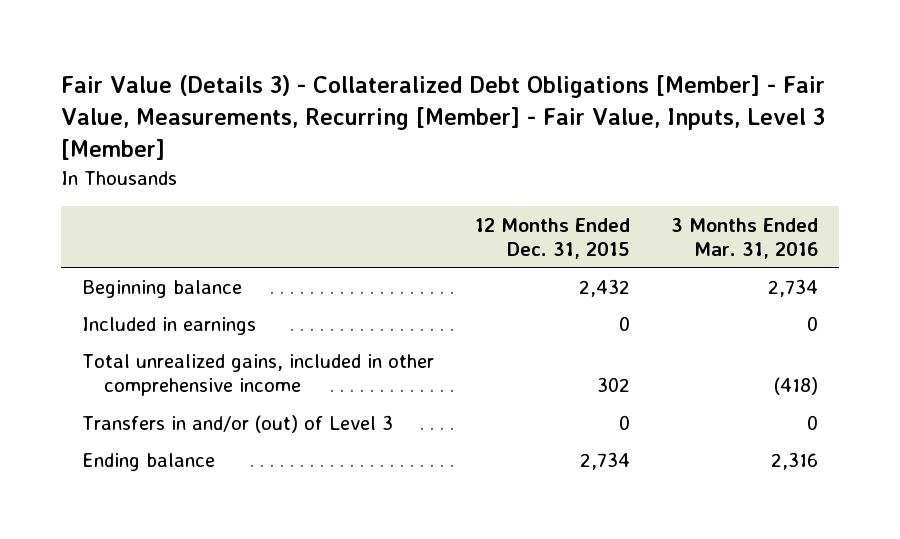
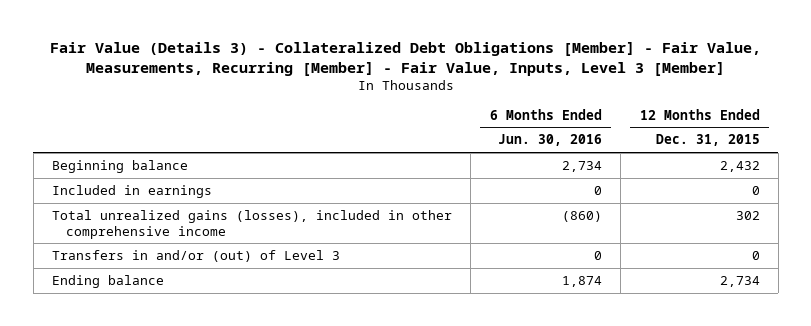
- | 12 Months Ended Dec. 31, 2015 | 3 Months Ended Mar. 31, 2016
+ | 6 Months Ended Jun. 30, 2016 | 12 Months Ended Dec. 31, 2015
- Total unrealized gains, included in other comprehensive income | 302 | (418)
+ Total unrealized gains (losses), included in other comprehensive income | (860) | 302

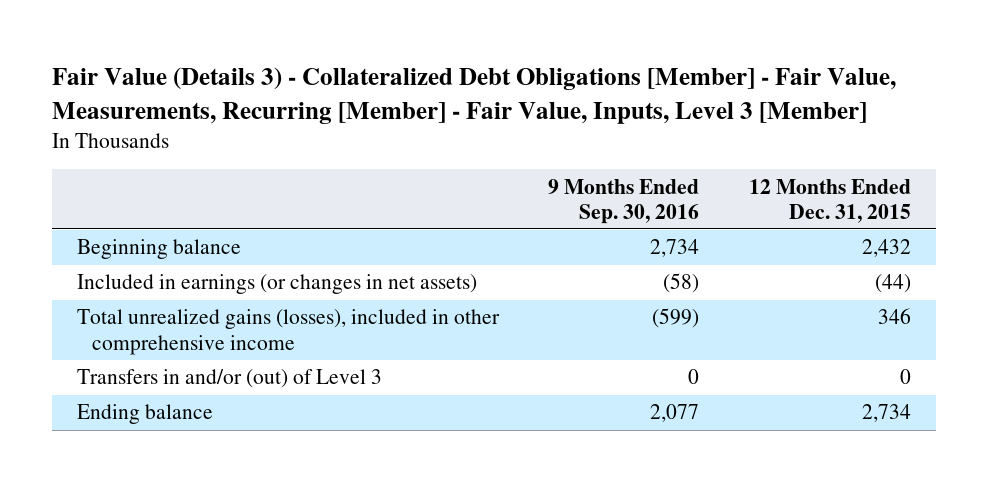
- | 6 Months Ended Jun. 30, 2016 | 12 Months Ended Dec. 31, 2015
+ | 9 Months Ended Sep. 30, 2016 | 12 Months Ended Dec. 31, 2015
- Included in earnings | 0 | 0
- Total unrealized gains (losses), included in other comprehensive income | (860) | 302
+ Included in earnings (or changes in net assets) | (58) | (44)
+ Total unrealized gains (losses), included in other comprehensive income | (599) | 346

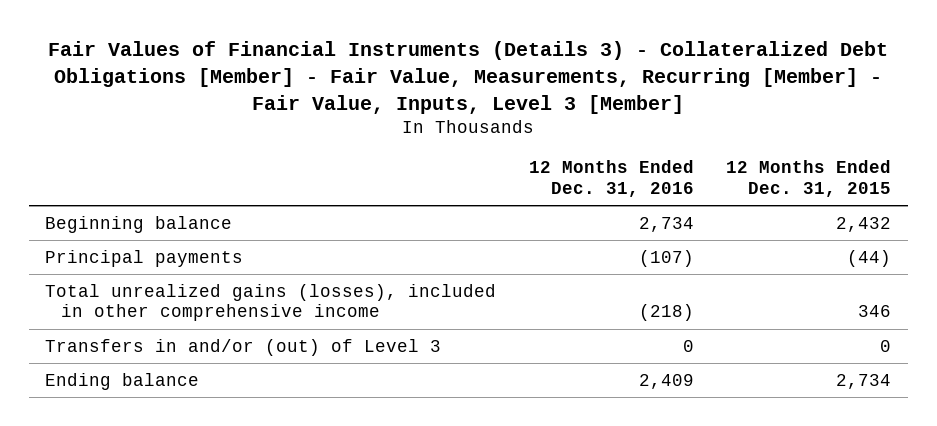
- Fair Value (Details 3) - Collateralized Debt Obligations [Member] - Fair Value, Measurements, Recurring [Member] - Fair Value, Inputs, Level 3 [Member]
+ Fair Values of Financial Instruments (Details 3) - Collateralized Debt Obligations [Member] - Fair Value, Measurements, Recurring [Member] - Fair Value, Inputs, Level 3 [Member]
- | 9 Months Ended Sep. 30, 2016 | 12 Months Ended Dec. 31, 2015
+ | 12 Months Ended Dec. 31, 2016 | 12 Months Ended Dec. 31, 2015
- Included in earnings (or changes in net assets) | (58) | (44)
+ Principal payments | (107) | (44)

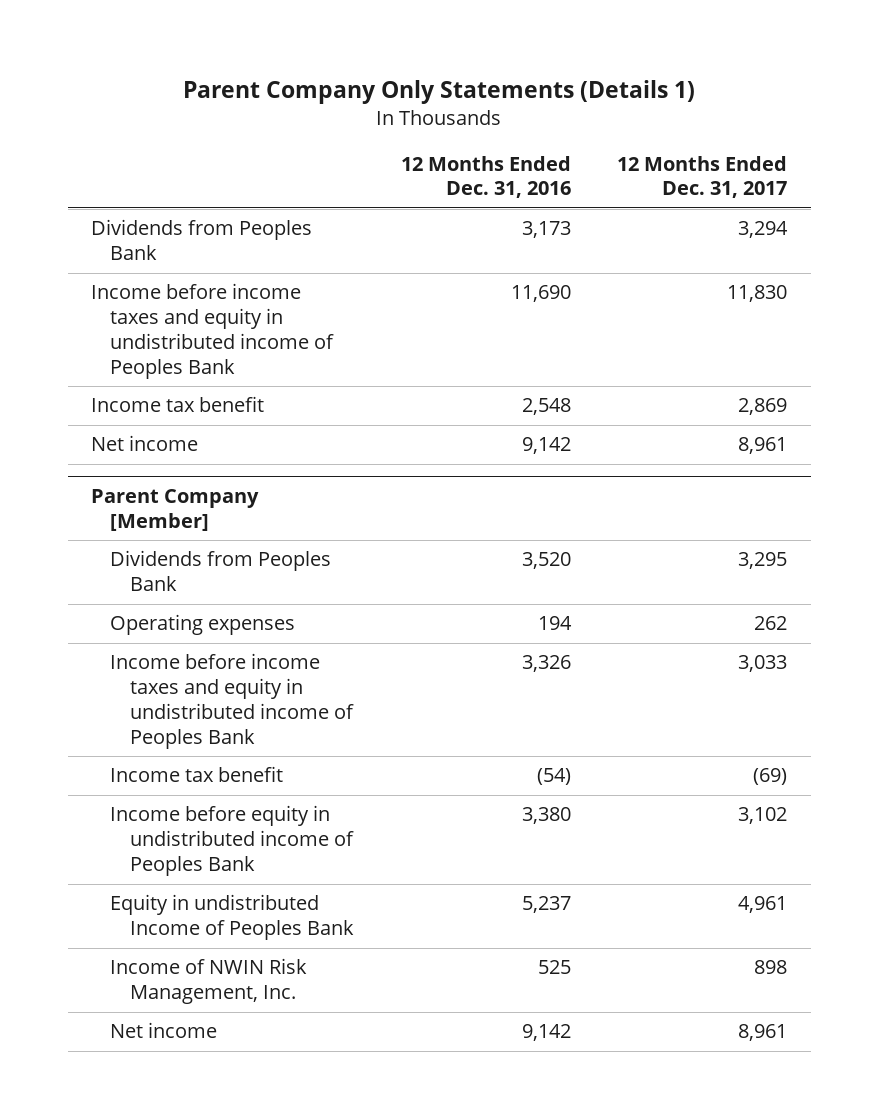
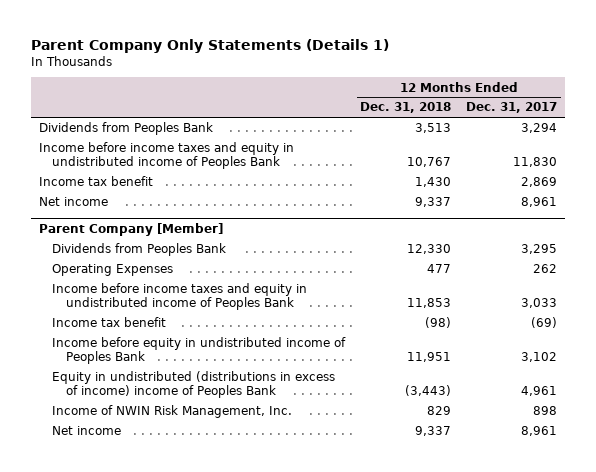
- | 12 Months Ended Dec. 31, 2016 | 12 Months Ended Dec. 31, 2017
+ | 12 Months Ended Dec. 31, 2018 | 12 Months Ended Dec. 31, 2017
@ Parent Company [Member]
- Operating expenses | 194 | 262
+ Operating Expenses | 477 | 262
- Equity in undistributed Income of Peoples Bank | 5,237 | 4,961
+ Equity in undistributed (distributions in excess of income) income of Peoples Bank | (3,443) | 4,961

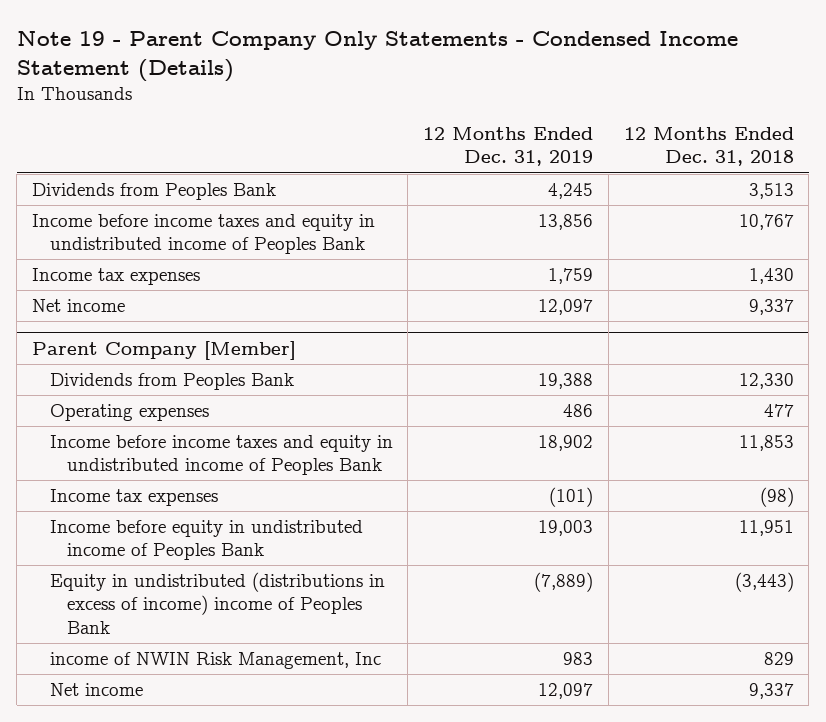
- Parent Company Only Statements (Details 1)
+ Note 19 - Parent Company Only Statements - Condensed Income Statement (Details)
- | 12 Months Ended Dec. 31, 2018 | 12 Months Ended Dec. 31, 2017
+ | 12 Months Ended Dec. 31, 2019 | 12 Months Ended Dec. 31, 2018
- Income tax benefit | 1,430 | 2,869
+ Income tax expenses | 1,759 | 1,430
@ Parent Company [Member]
- Operating Expenses | 477 | 262
+ Operating expenses | 486 | 477
- Income tax benefit | (98) | (69)
+ Income tax expenses | (101) | (98)
- Income of NWIN Risk Management, Inc. | 829 | 898
+ income of NWIN Risk Management, Inc | 983 | 829

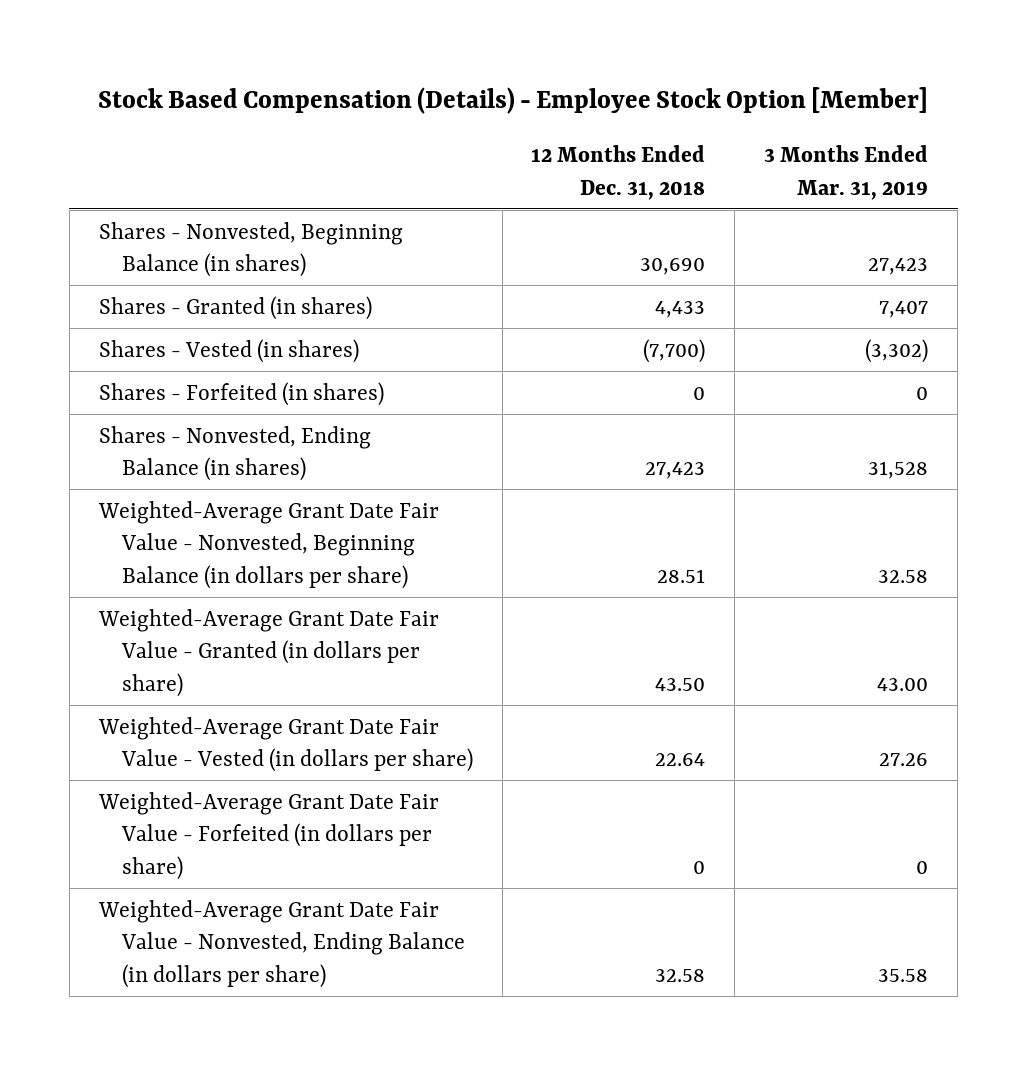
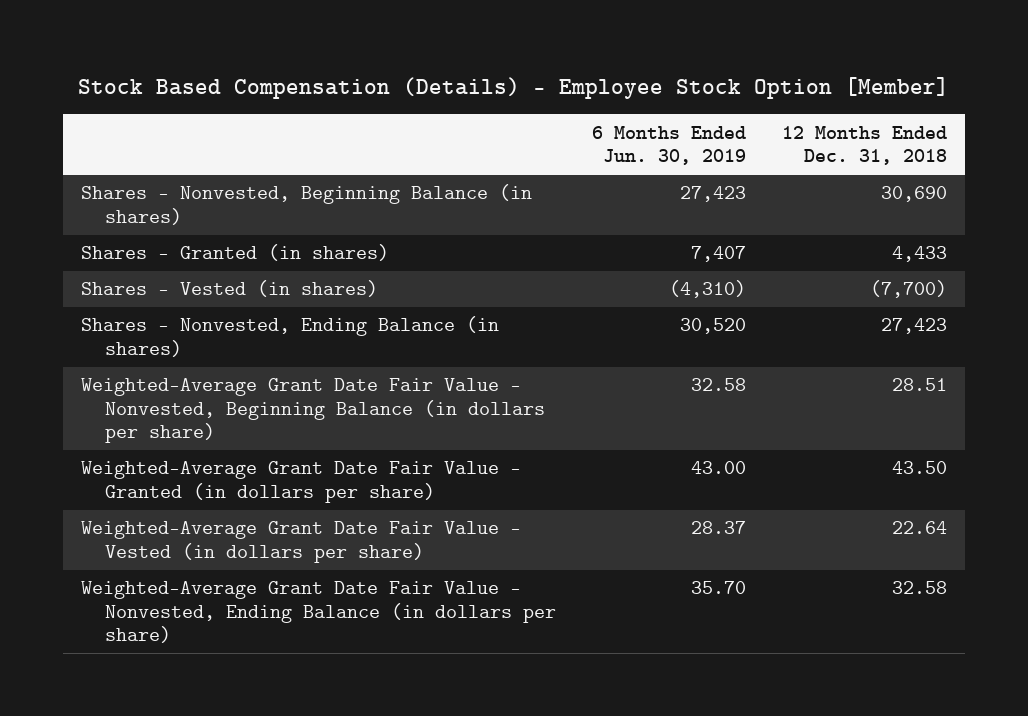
- | 12 Months Ended Dec. 31, 2018 | 3 Months Ended Mar. 31, 2019
+ | 6 Months Ended Jun. 30, 2019 | 12 Months Ended Dec. 31, 2018
- Shares - Forfeited (in shares) | 0 | 0
- Weighted-Average Grant Date Fair Value - Forfeited (in dollars per share) | 0 | 0

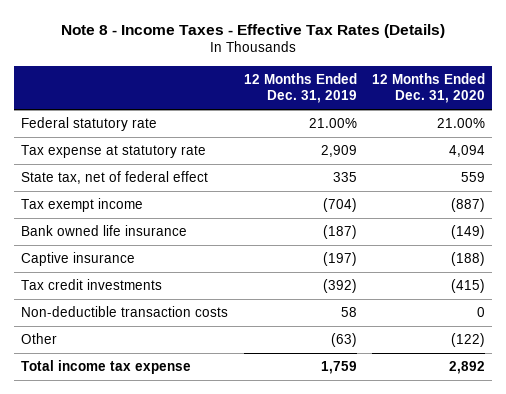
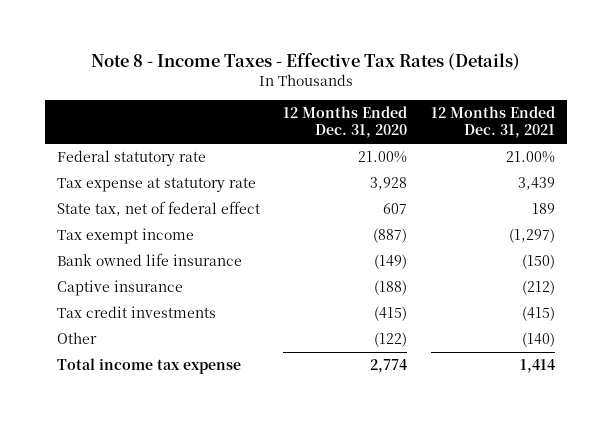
- | 12 Months Ended Dec. 31, 2019 | 12 Months Ended Dec. 31, 2020
+ | 12 Months Ended Dec. 31, 2020 | 12 Months Ended Dec. 31, 2021
- Tax expense at statutory rate | 2,909 | 4,094
- State tax, net of federal effect | 335 | 559
+ Tax expense at statutory rate | 3,928 | 3,439
+ State tax, net of federal effect | 607 | 189
- Non-deductible transaction costs | 58 | 0
- Total income tax expense | 1,759 | 2,892
+ Total income tax expense | 2,774 | 1,414

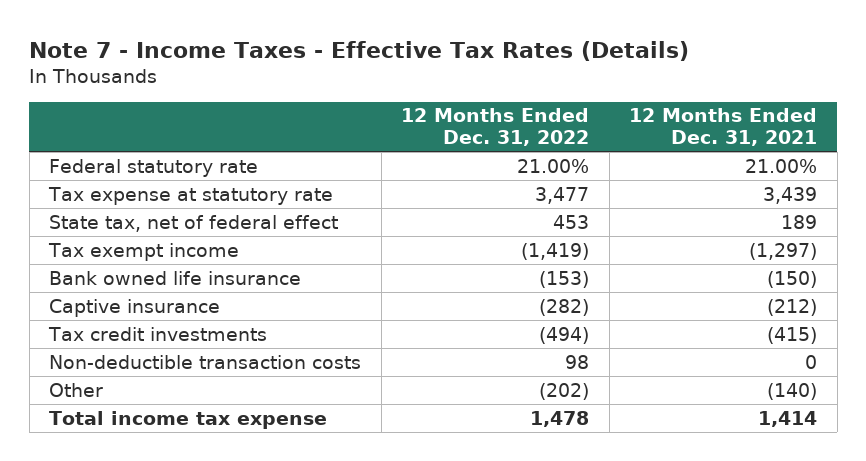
- Note 8 - Income Taxes - Effective Tax Rates (Details)
+ Note 7 - Income Taxes - Effective Tax Rates (Details)
- | 12 Months Ended Dec. 31, 2020 | 12 Months Ended Dec. 31, 2021
+ | 12 Months Ended Dec. 31, 2022 | 12 Months Ended Dec. 31, 2021
+ Non-deductible transaction costs | 98 | 0

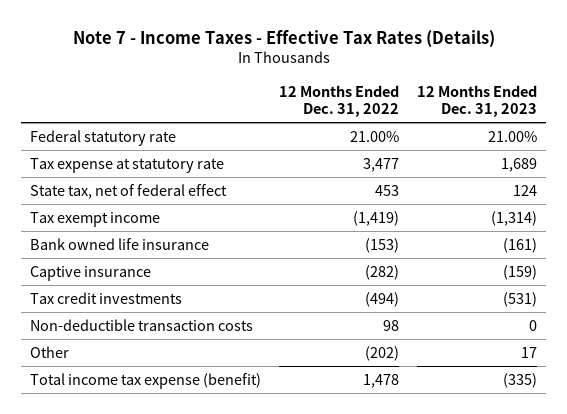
- | 12 Months Ended Dec. 31, 2022 | 12 Months Ended Dec. 31, 2021
+ | 12 Months Ended Dec. 31, 2022 | 12 Months Ended Dec. 31, 2023
- Total income tax expense | 1,478 | 1,414
+ Total income tax expense (benefit) | 1,478 | (335)

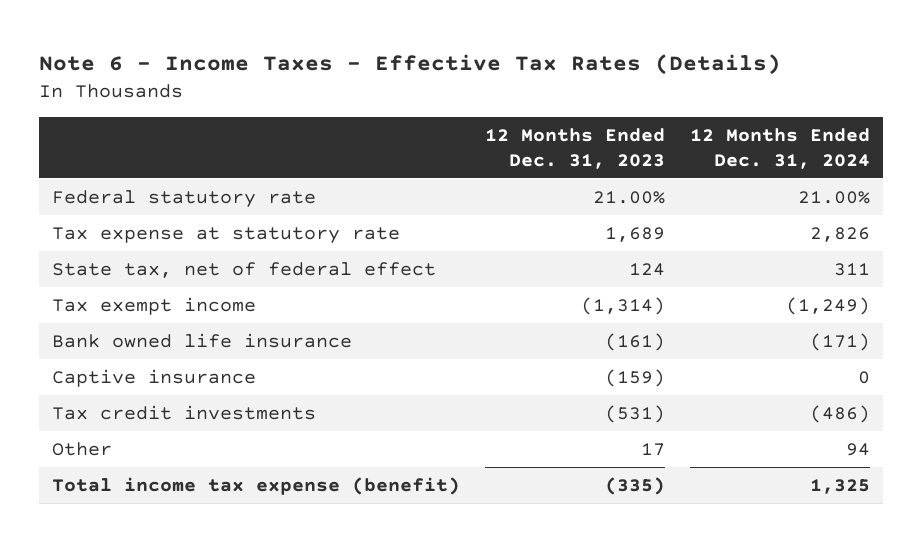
- Note 7 - Income Taxes - Effective Tax Rates (Details)
+ Note 6 - Income Taxes - Effective Tax Rates (Details)
- | 12 Months Ended Dec. 31, 2022 | 12 Months Ended Dec. 31, 2023
+ | 12 Months Ended Dec. 31, 2023 | 12 Months Ended Dec. 31, 2024
- Non-deductible transaction costs | 98 | 0

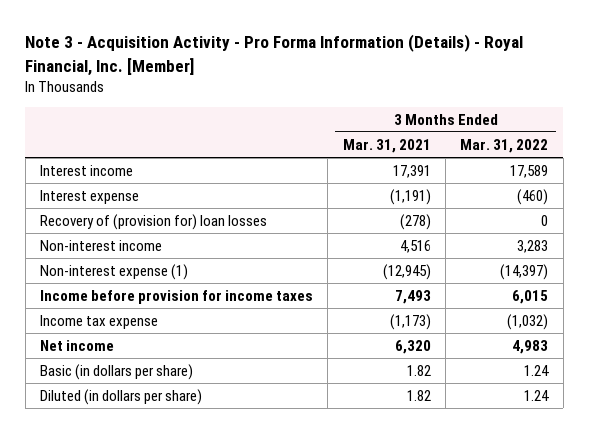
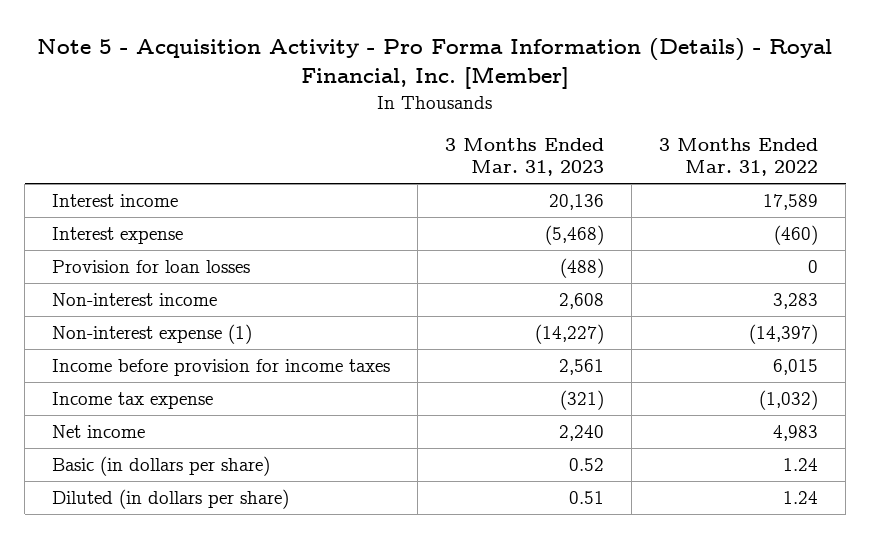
- Note 3 - Acquisition Activity - Pro Forma Information (Details) - Royal Financial, Inc. [Member]
+ Note 5 - Acquisition Activity - Pro Forma Information (Details) - Royal Financial, Inc. [Member]
- | 3 Months Ended Mar. 31, 2021 | 3 Months Ended Mar. 31, 2022
+ | 3 Months Ended Mar. 31, 2023 | 3 Months Ended Mar. 31, 2022
- Recovery of (provision for) loan losses | (278) | 0
+ Provision for loan losses | (488) | 0

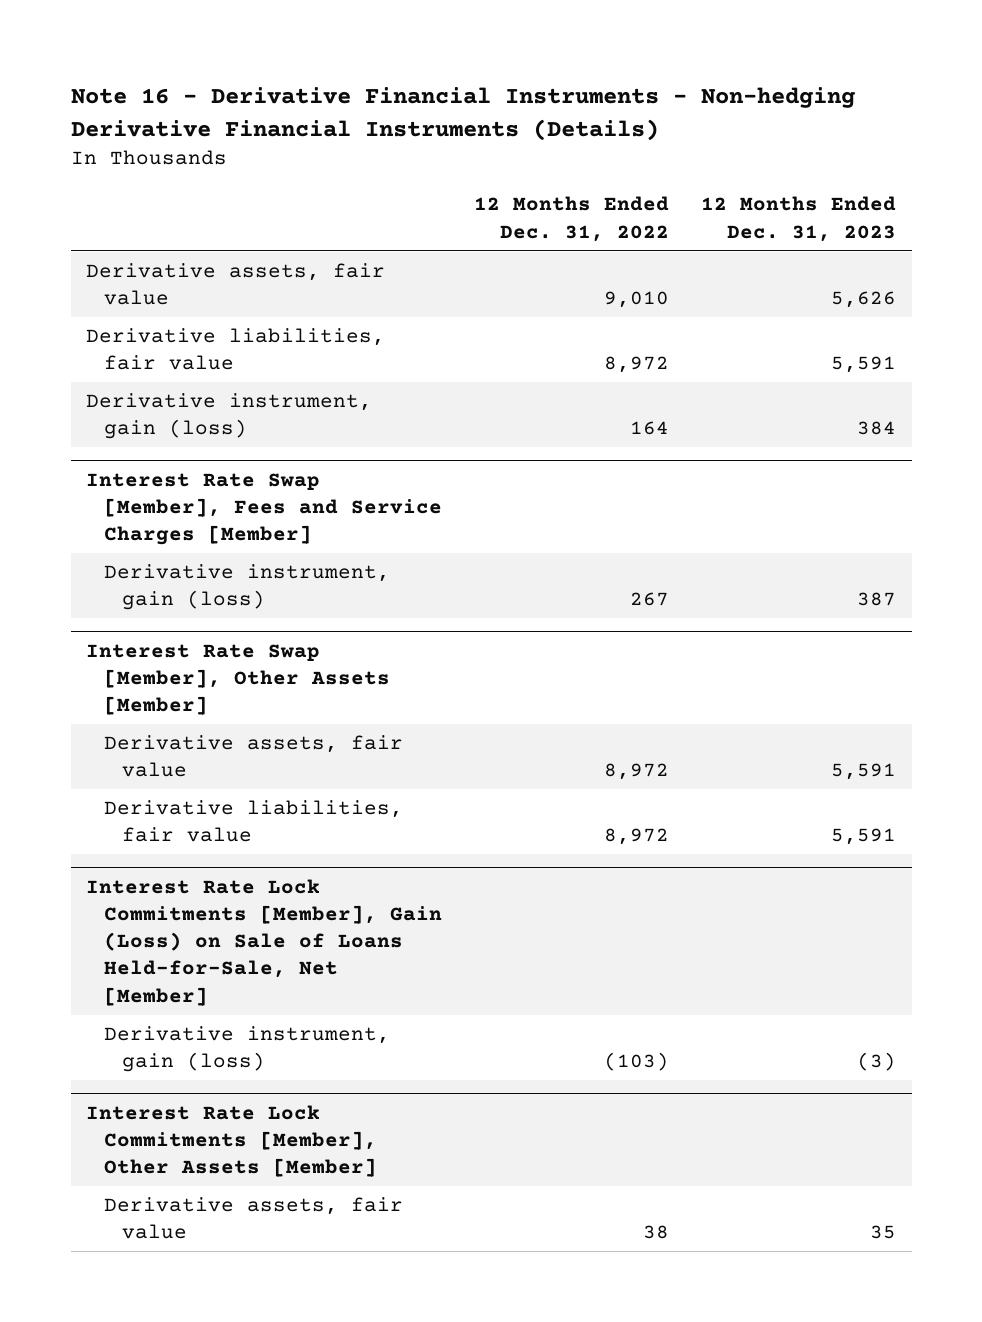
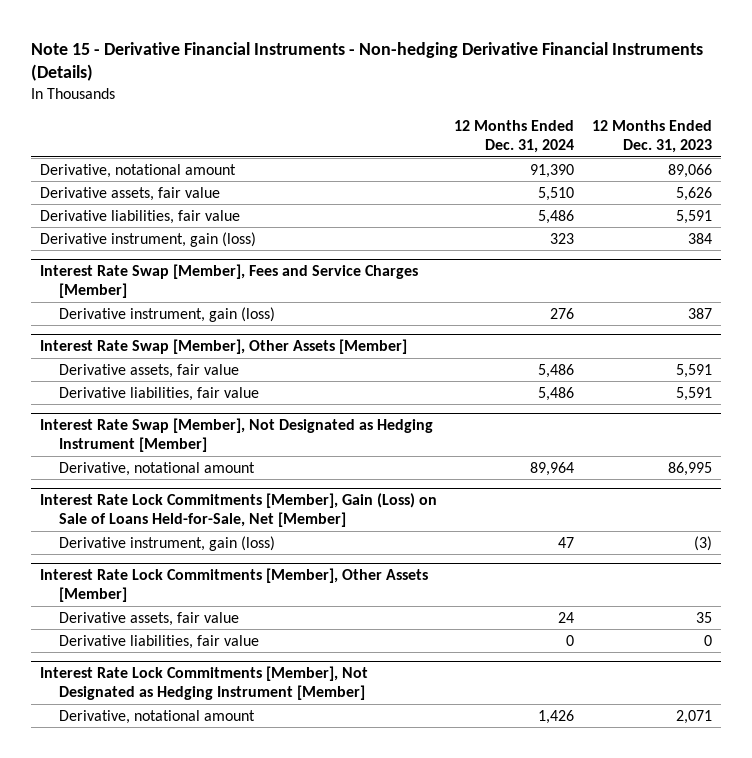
- Note 16 - Derivative Financial Instruments - Non-hedging Derivative Financial Instruments (Details)
+ Note 15 - Derivative Financial Instruments - Non-hedging Derivative Financial Instruments (Details)
- | 12 Months Ended Dec. 31, 2022 | 12 Months Ended Dec. 31, 2023
+ | 12 Months Ended Dec. 31, 2024 | 12 Months Ended Dec. 31, 2023
+ Derivative, notational amount | 91,390 | 89,066
+ Interest Rate Swap [Member], Not Designated as Hedging Instrument [Member]
+ Derivative, notational amount | 89,964 | 86,995
@ Interest Rate Lock Commitments [Member], Other Assets [Member]
+ Derivative liabilities, fair value | 0 | 0
+ Interest Rate Lock Commitments [Member], Not Designated as Hedging Instrument [Member]
+ Derivative, notational amount | 1,426 | 2,071

